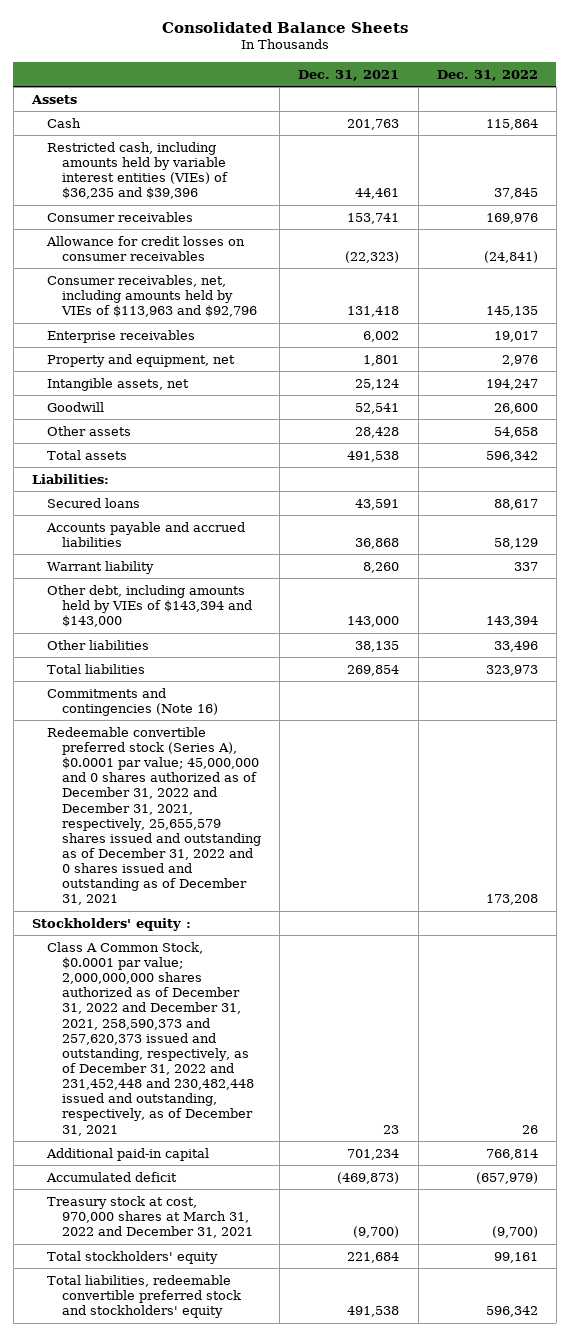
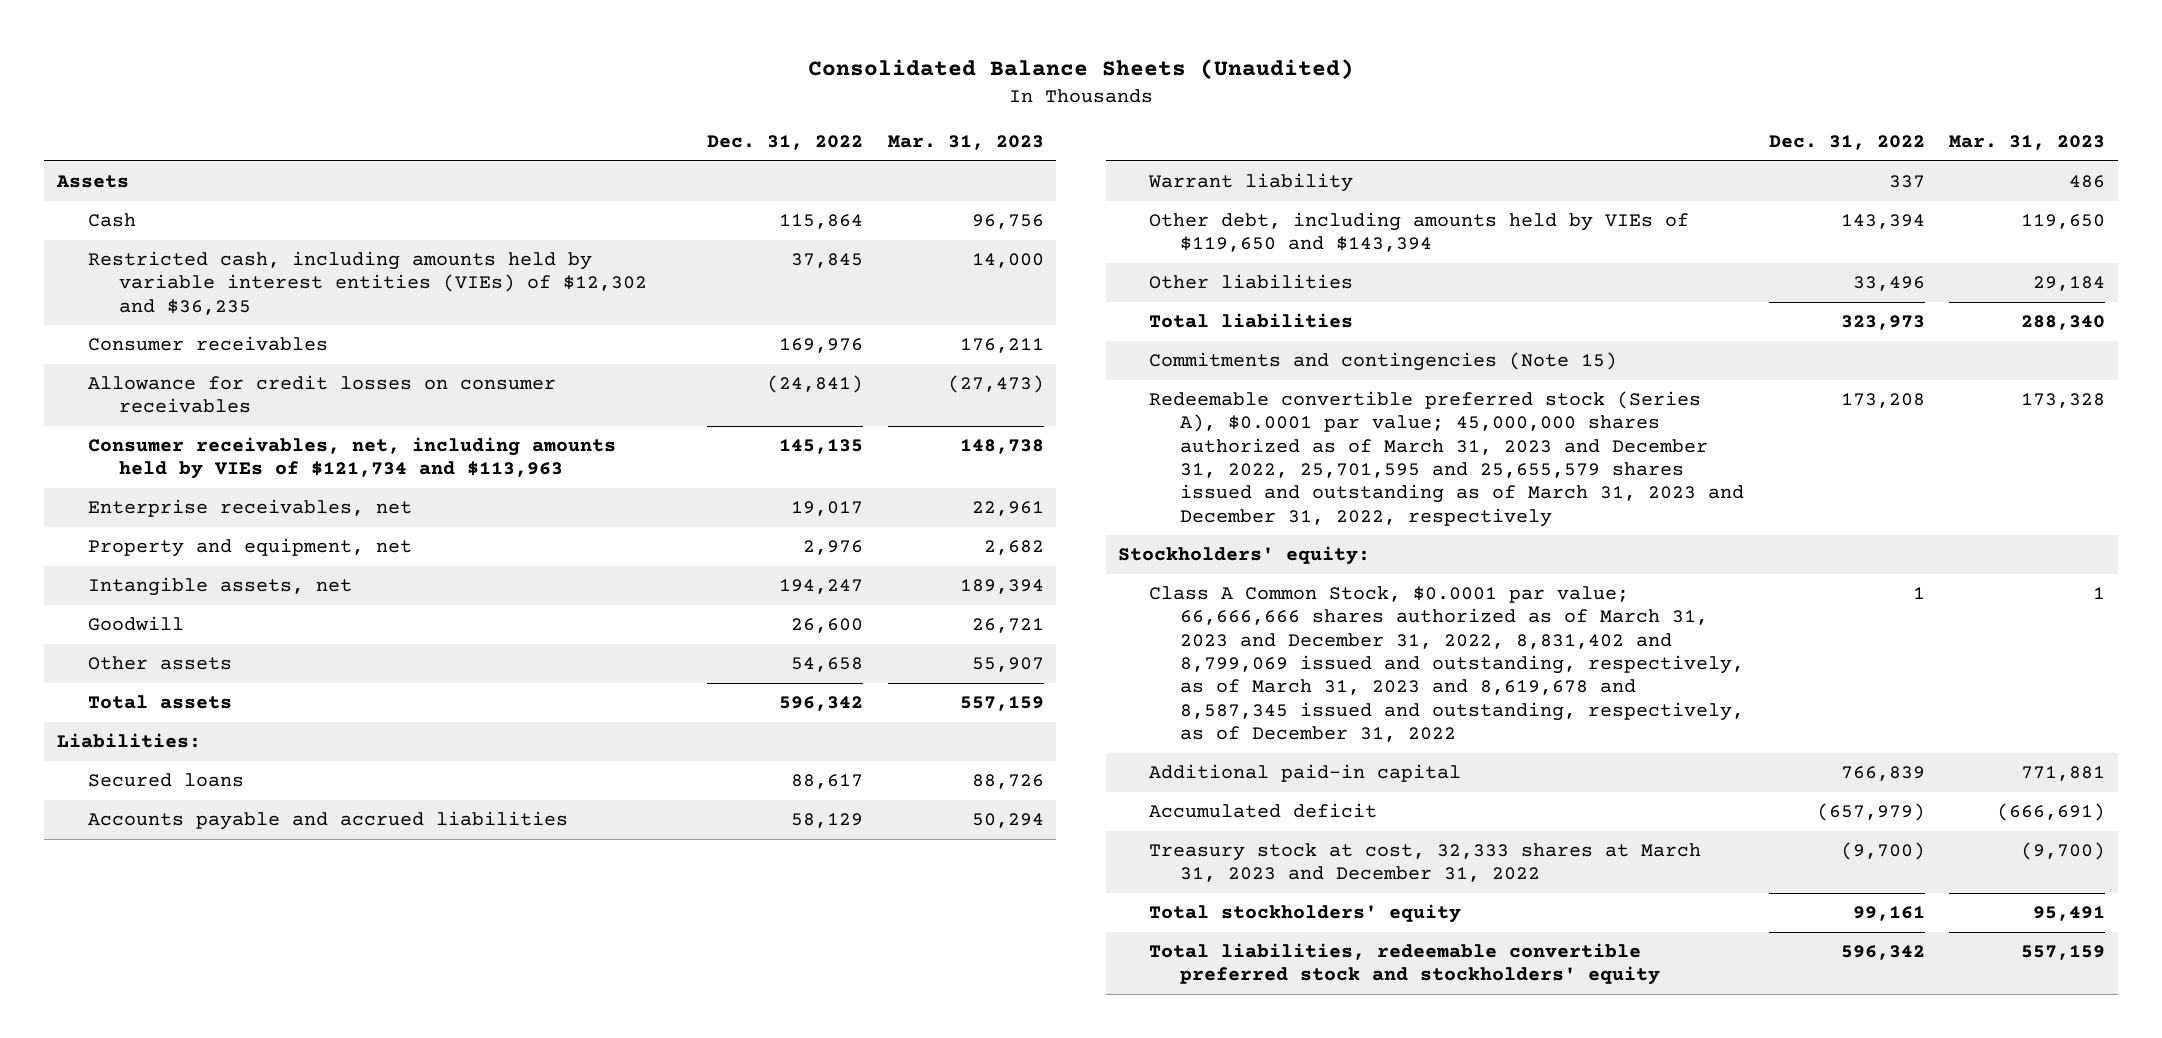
- Consolidated Balance Sheets
+ Consolidated Balance Sheets (Unaudited)
- | Dec. 31, 2021 | Dec. 31, 2022
+ | Dec. 31, 2022 | Mar. 31, 2023
- Restricted cash, including amounts held by variable interest entities (VIEs) of $36,235 and $39,396 | 44,461 | 37,845
+ Restricted cash, including amounts held by variable interest entities (VIEs) of $12,302 and $36,235 | 37,845 | 14,000
- Consumer receivables, net, including amounts held by VIEs of $113,963 and $92,796 | 131,418 | 145,135
- Enterprise receivables | 6,002 | 19,017
+ Consumer receivables, net, including amounts held by VIEs of $121,734 and $113,963 | 145,135 | 148,738
+ Enterprise receivables, net | 19,017 | 22,961
- Other debt, including amounts held by VIEs of $143,394 and $143,000 | 143,000 | 143,394
+ Other debt, including amounts held by VIEs of $119,650 and $143,394 | 143,394 | 119,650
- Commitments and contingencies (Note 16)
- Redeemable convertible preferred stock (Series A), $0.0001 par value; 45,000,000 and 0 shares authorized as of December 31, 2022 and December 31, 2021, respectively, 25,655,579 shares issued and outstanding as of December 31, 2022 and 0 shares issued and outstanding as of December 31, 2021 | | 173,208
- Stockholders' equity :
- Class A Common Stock, $0.0001 par value; 2,000,000,000 shares authorized as of December 31, 2022 and December 31, 2021, 258,590,373 and 257,620,373 issued and outstanding, respectively, as of December 31, 2022 and 231,452,448 and 230,482,448 issued and outstanding, respectively, as of December 31, 2021 | 23 | 26
- Additional paid-in capital | 701,234 | 766,814
+ Commitments and contingencies (Note 15)
+ Redeemable convertible preferred stock (Series A), $0.0001 par value; 45,000,000 shares authorized as of March 31, 2023 and December 31, 2022, 25,701,595 and 25,655,579 shares issued and outstanding as of March 31, 2023 and December 31, 2022, respectively | 173,208 | 173,328
+ Stockholders' equity:
+ Class A Common Stock, $0.0001 par value; 66,666,666 shares authorized as of March 31, 2023 and December 31, 2022, 8,831,402 and 8,799,069 issued and outstanding, respectively, as of March 31, 2023 and 8,619,678 and 8,587,345 issued and outstanding, respectively, as of December 31, 2022 | 1 | 1
+ Additional paid-in capital | 766,839 | 771,881
- Treasury stock at cost, 970,000 shares at March 31, 2022 and December 31, 2021 | (9,700) | (9,700)
+ Treasury stock at cost, 32,333 shares at March 31, 2023 and December 31, 2022 | (9,700) | (9,700)

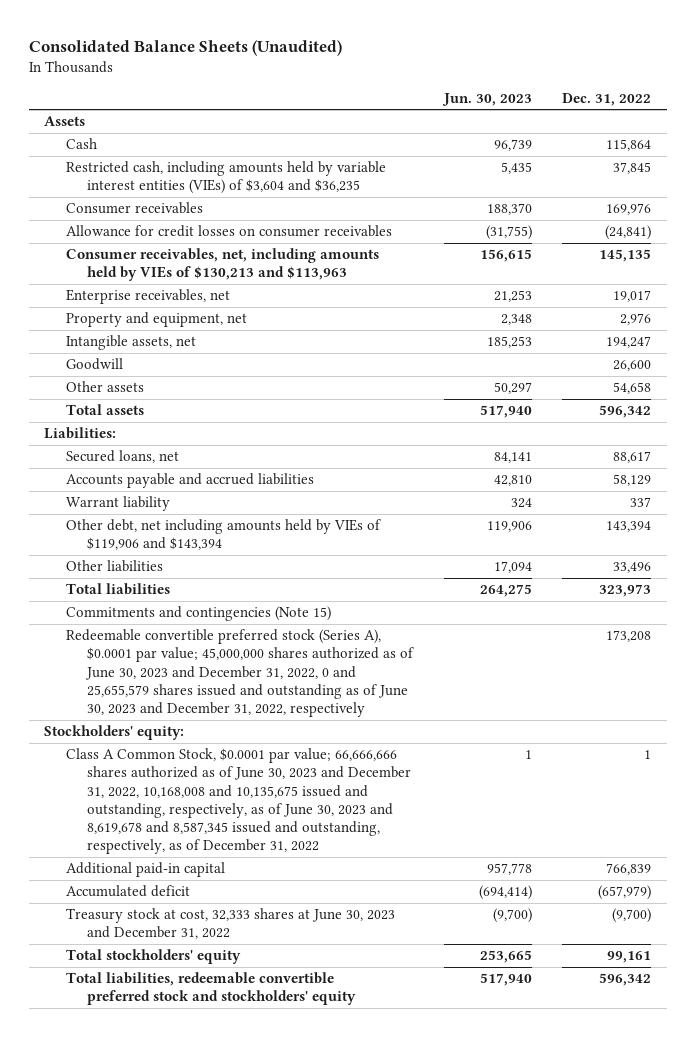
- | Dec. 31, 2022 | Mar. 31, 2023
+ | Jun. 30, 2023 | Dec. 31, 2022
- Restricted cash, including amounts held by variable interest entities (VIEs) of $12,302 and $36,235 | 37,845 | 14,000
+ Restricted cash, including amounts held by variable interest entities (VIEs) of $3,604 and $36,235 | 5,435 | 37,845
- Consumer receivables, net, including amounts held by VIEs of $121,734 and $113,963 | 145,135 | 148,738
+ Consumer receivables, net, including amounts held by VIEs of $130,213 and $113,963 | 156,615 | 145,135
- Secured loans | 88,617 | 88,726
+ Secured loans, net | 84,141 | 88,617
- Other debt, including amounts held by VIEs of $119,650 and $143,394 | 143,394 | 119,650
+ Other debt, net including amounts held by VIEs of $119,906 and $143,394 | 119,906 | 143,394
- Redeemable convertible preferred stock (Series A), $0.0001 par value; 45,000,000 shares authorized as of March 31, 2023 and December 31, 2022, 25,701,595 and 25,655,579 shares issued and outstanding as of March 31, 2023 and December 31, 2022, respectively | 173,208 | 173,328
+ Redeemable convertible preferred stock (Series A), $0.0001 par value; 45,000,000 shares authorized as of June 30, 2023 and December 31, 2022, 0 and 25,655,579 shares issued and outstanding as of June 30, 2023 and December 31, 2022, respectively | | 173,208
- Class A Common Stock, $0.0001 par value; 66,666,666 shares authorized as of March 31, 2023 and December 31, 2022, 8,831,402 and 8,799,069 issued and outstanding, respectively, as of March 31, 2023 and 8,619,678 and 8,587,345 issued and outstanding, respectively, as of December 31, 2022 | 1 | 1
+ Class A Common Stock, $0.0001 par value; 66,666,666 shares authorized as of June 30, 2023 and December 31, 2022, 10,168,008 and 10,135,675 issued and outstanding, respectively, as of June 30, 2023 and 8,619,678 and 8,587,345 issued and outstanding, respectively, as of December 31, 2022 | 1 | 1
- Treasury stock at cost, 32,333 shares at March 31, 2023 and December 31, 2022 | (9,700) | (9,700)
+ Treasury stock at cost, 32,333 shares at June 30, 2023 and December 31, 2022 | (9,700) | (9,700)

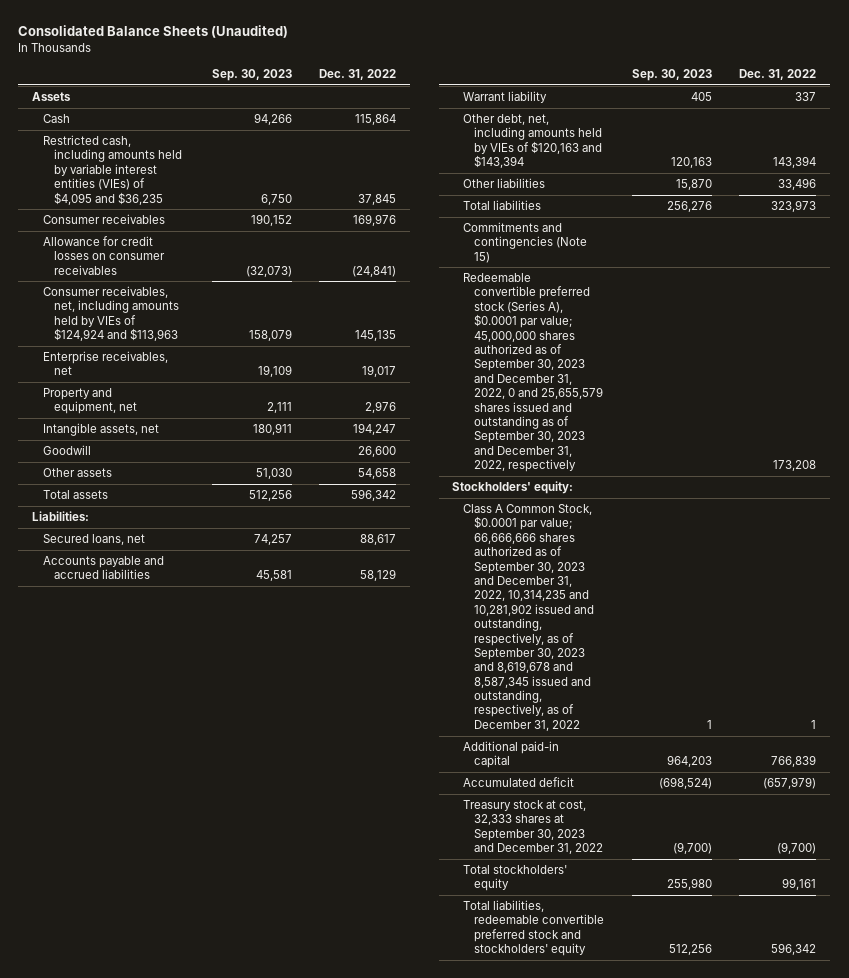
- | Jun. 30, 2023 | Dec. 31, 2022
+ | Sep. 30, 2023 | Dec. 31, 2022
- Restricted cash, including amounts held by variable interest entities (VIEs) of $3,604 and $36,235 | 5,435 | 37,845
+ Restricted cash, including amounts held by variable interest entities (VIEs) of $4,095 and $36,235 | 6,750 | 37,845
- Consumer receivables, net, including amounts held by VIEs of $130,213 and $113,963 | 156,615 | 145,135
+ Consumer receivables, net, including amounts held by VIEs of $124,924 and $113,963 | 158,079 | 145,135
- Other debt, net including amounts held by VIEs of $119,906 and $143,394 | 119,906 | 143,394
+ Other debt, net, including amounts held by VIEs of $120,163 and $143,394 | 120,163 | 143,394
- Redeemable convertible preferred stock (Series A), $0.0001 par value; 45,000,000 shares authorized as of June 30, 2023 and December 31, 2022, 0 and 25,655,579 shares issued and outstanding as of June 30, 2023 and December 31, 2022, respectively | | 173,208
+ Redeemable convertible preferred stock (Series A), $0.0001 par value; 45,000,000 shares authorized as of September 30, 2023 and December 31, 2022, 0 and 25,655,579 shares issued and outstanding as of September 30, 2023 and December 31, 2022, respectively | | 173,208
- Class A Common Stock, $0.0001 par value; 66,666,666 shares authorized as of June 30, 2023 and December 31, 2022, 10,168,008 and 10,135,675 issued and outstanding, respectively, as of June 30, 2023 and 8,619,678 and 8,587,345 issued and outstanding, respectively, as of December 31, 2022 | 1 | 1
+ Class A Common Stock, $0.0001 par value; 66,666,666 shares authorized as of September 30, 2023 and December 31, 2022, 10,314,235 and 10,281,902 issued and outstanding, respectively, as of September 30, 2023 and 8,619,678 and 8,587,345 issued and outstanding, respectively, as of December 31, 2022 | 1 | 1
- Treasury stock at cost, 32,333 shares at June 30, 2023 and December 31, 2022 | (9,700) | (9,700)
+ Treasury stock at cost, 32,333 shares at September 30, 2023 and December 31, 2022 | (9,700) | (9,700)

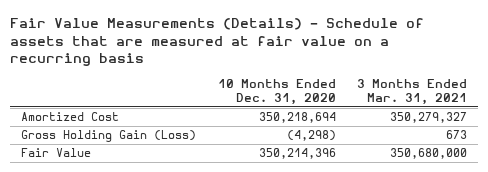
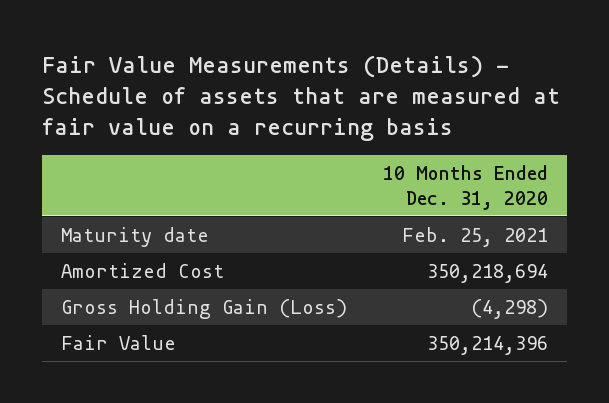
- | 10 Months Ended Dec. 31, 2020 | 3 Months Ended Mar. 31, 2021
+ | 10 Months Ended Dec. 31, 2020
+ Maturity date | Feb. 25, 2021

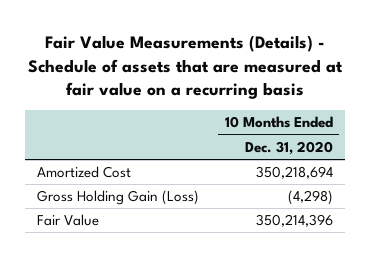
- Maturity date | Feb. 25, 2021

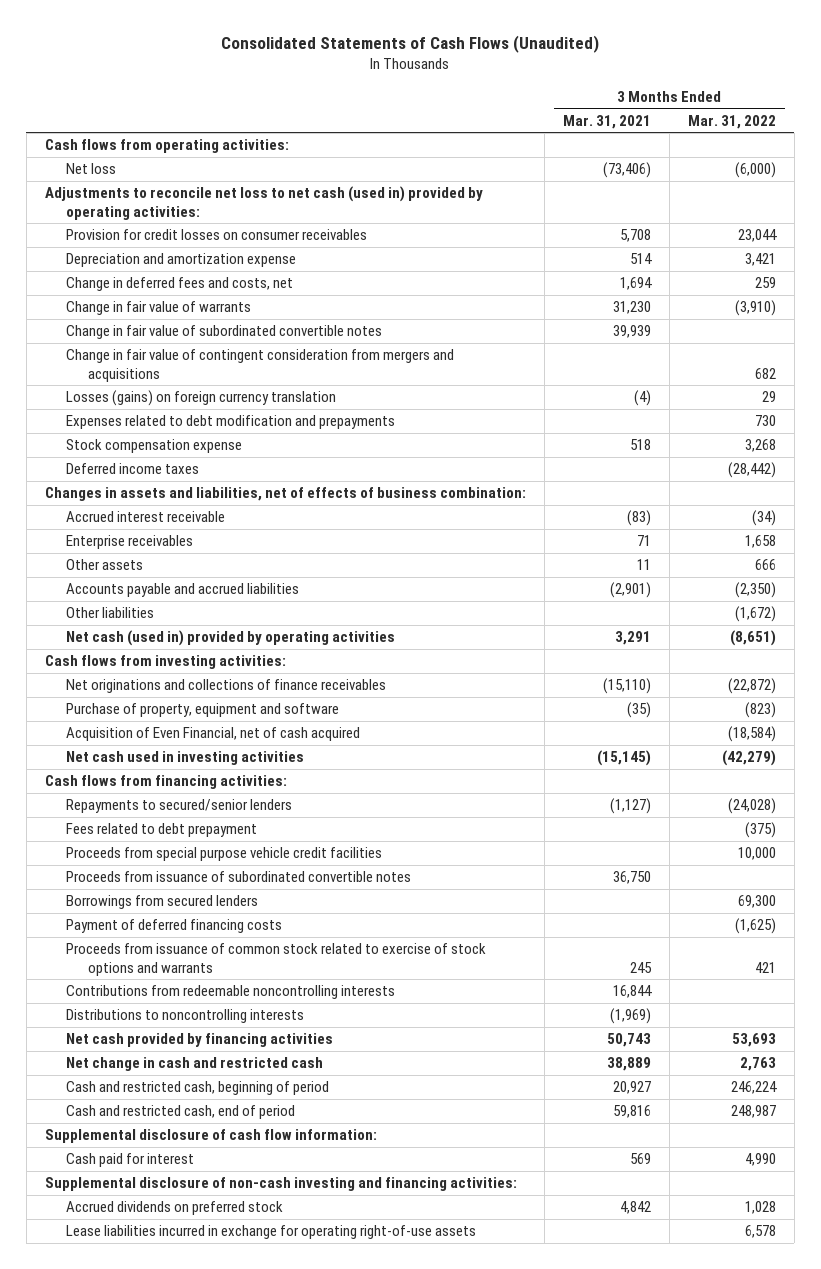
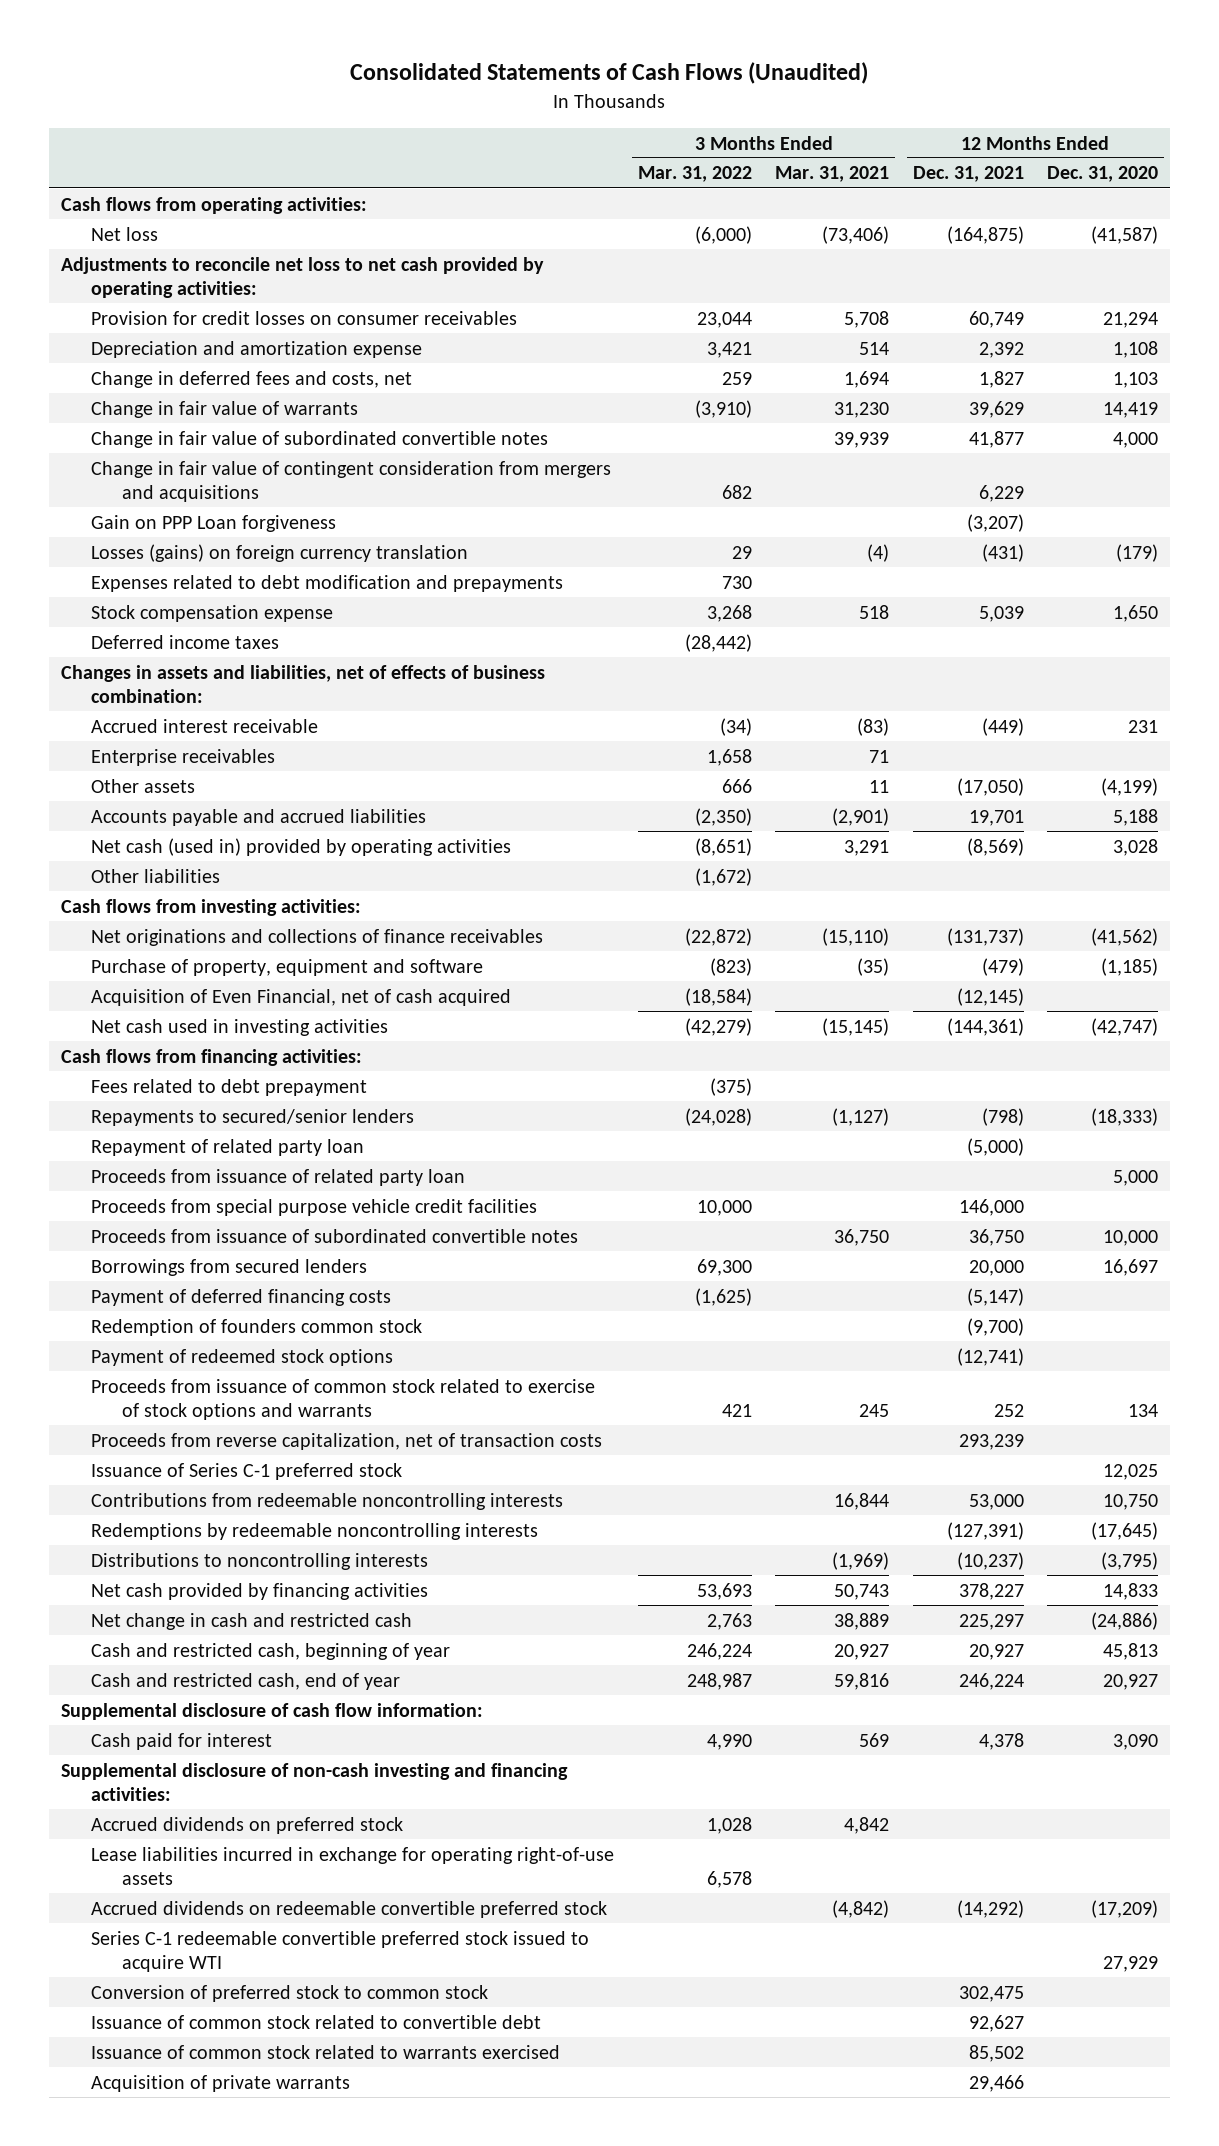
- | 3 Months Ended Mar. 31, 2021 | 3 Months Ended Mar. 31, 2022
+ | 3 Months Ended Mar. 31, 2022 | 3 Months Ended Mar. 31, 2021 | 12 Months Ended Dec. 31, 2021 | 12 Months Ended Dec. 31, 2020
- Adjustments to reconcile net loss to net cash (used in) provided by operating activities:
+ Adjustments to reconcile net loss to net cash provided by operating activities:
+ Gain on PPP Loan forgiveness | | | (3,207) |
moved down: Other liabilities | (1,672) | | |
moved down: Repayments to secured/senior lenders | (24,028) | (1,127) | (798) | (18,333)
+ Repayment of related party loan | | | (5,000) |
+ Proceeds from issuance of related party loan | | | | 5,000
+ Redemption of founders common stock | | | (9,700) |
+ Payment of redeemed stock options | | | (12,741) |
+ Proceeds from reverse capitalization, net of transaction costs | | | 293,239 |
+ Issuance of Series C-1 preferred stock | | | | 12,025
+ Redemptions by redeemable noncontrolling interests | | | (127,391) | (17,645)
- Cash and restricted cash, beginning of period | 20,927 | 246,224
- Cash and restricted cash, end of period | 59,816 | 248,987
+ Cash and restricted cash, beginning of year | 246,224 | 20,927 | 20,927 | 45,813
+ Cash and restricted cash, end of year | 248,987 | 59,816 | 246,224 | 20,927
+ Accrued dividends on redeemable convertible preferred stock | | (4,842) | (14,292) | (17,209)
+ Series C-1 redeemable convertible preferred stock issued to acquire WTI | | | | 27,929
+ Conversion of preferred stock to common stock | | | 302,475 |
+ Issuance of common stock related to convertible debt | | | 92,627 |
+ Issuance of common stock related to warrants exercised | | | 85,502 |
+ Acquisition of private warrants | | | 29,466 |

